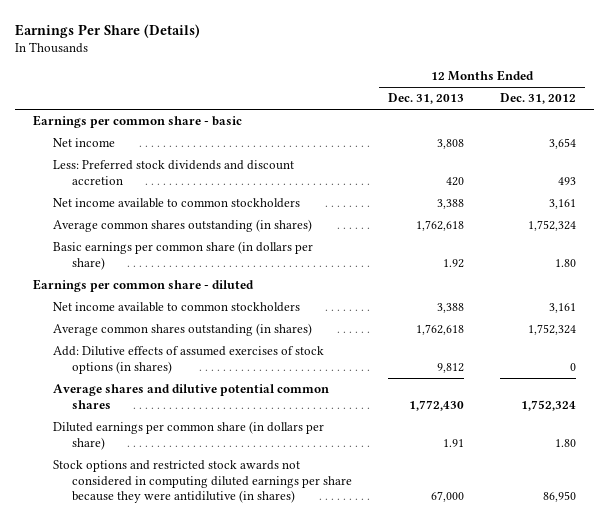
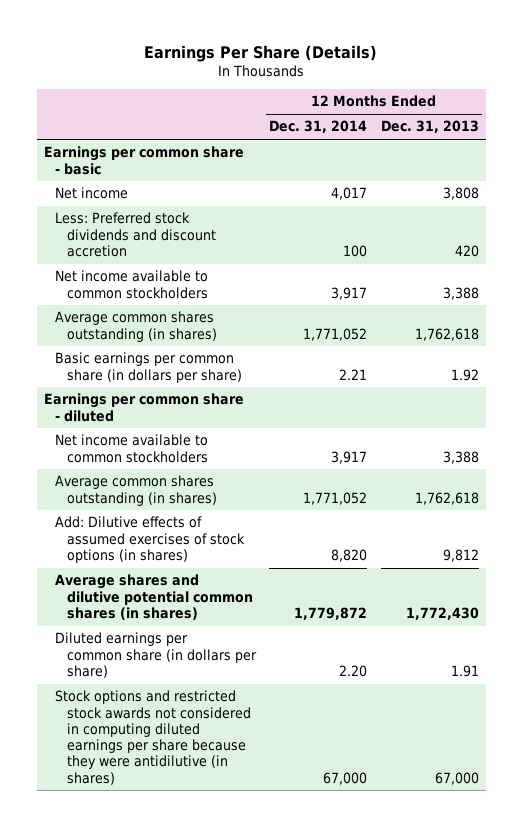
- | 12 Months Ended Dec. 31, 2013 | 12 Months Ended Dec. 31, 2012
+ | 12 Months Ended Dec. 31, 2014 | 12 Months Ended Dec. 31, 2013
- Average shares and dilutive potential common shares | 1,772,430 | 1,752,324
+ Average shares and dilutive potential common shares (in shares) | 1,779,872 | 1,772,430

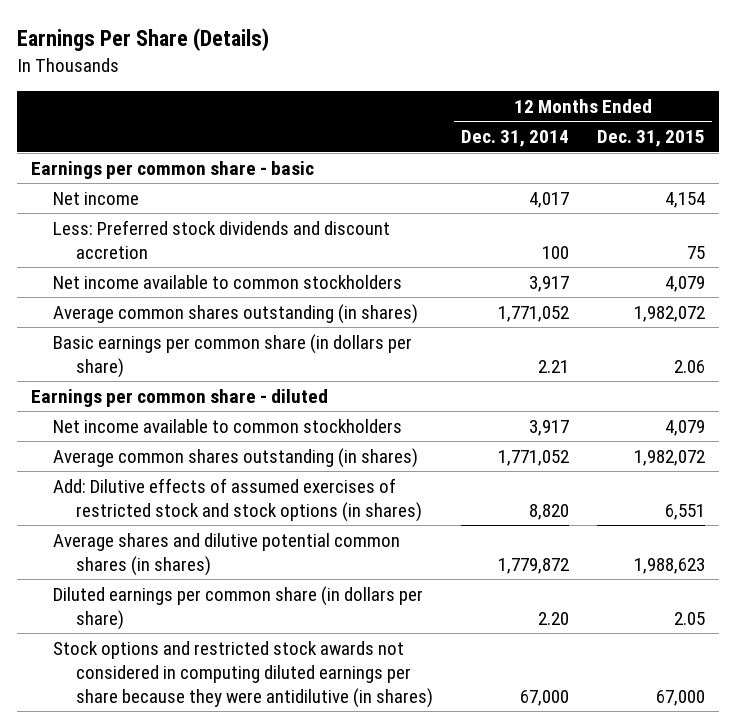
- | 12 Months Ended Dec. 31, 2014 | 12 Months Ended Dec. 31, 2013
+ | 12 Months Ended Dec. 31, 2014 | 12 Months Ended Dec. 31, 2015
- Add: Dilutive effects of assumed exercises of stock options (in shares) | 8,820 | 9,812
+ Add: Dilutive effects of assumed exercises of restricted stock and stock options (in shares) | 8,820 | 6,551

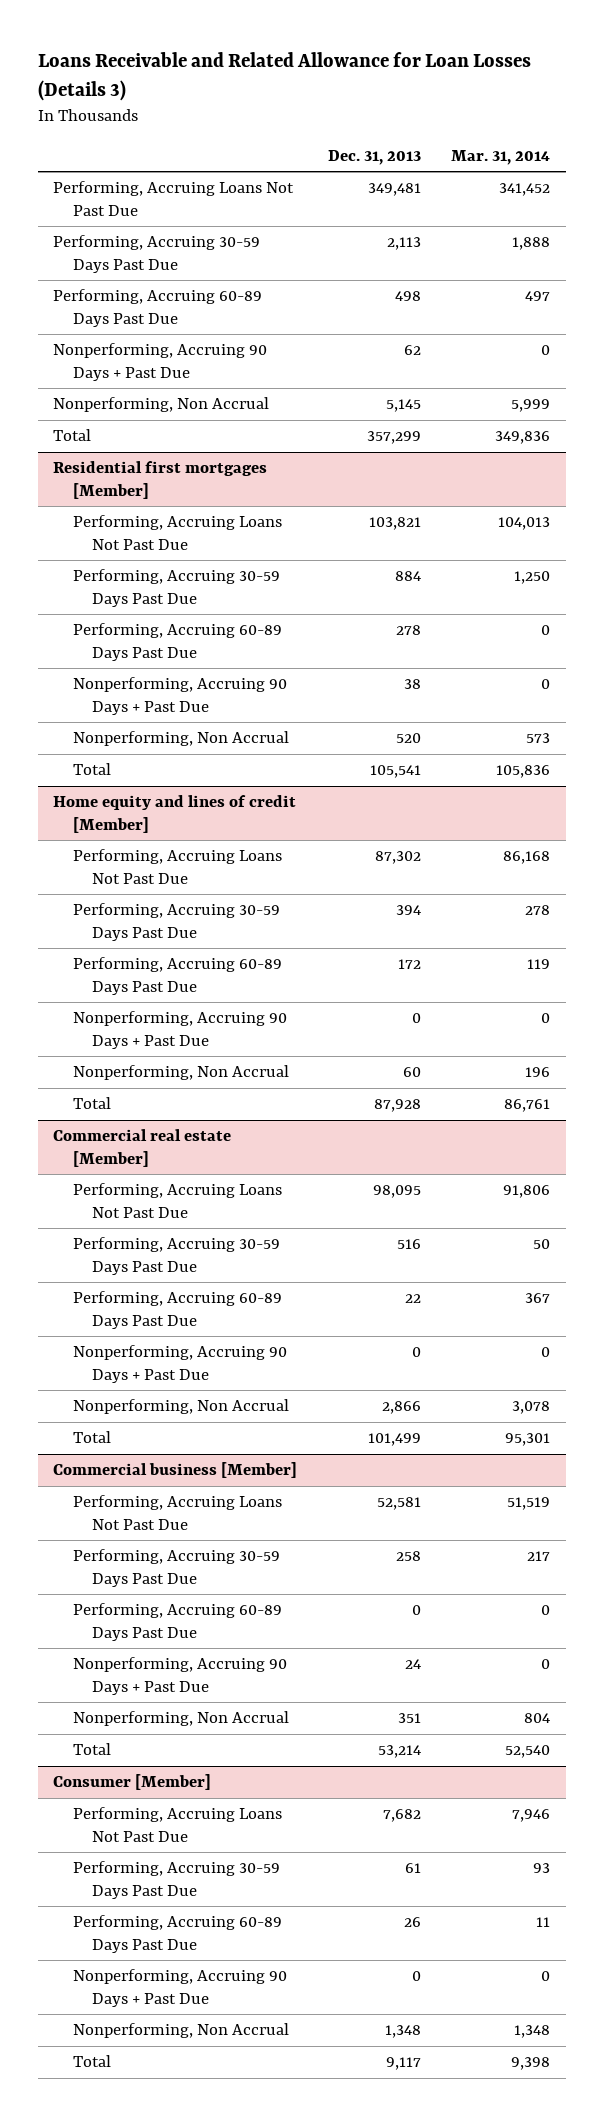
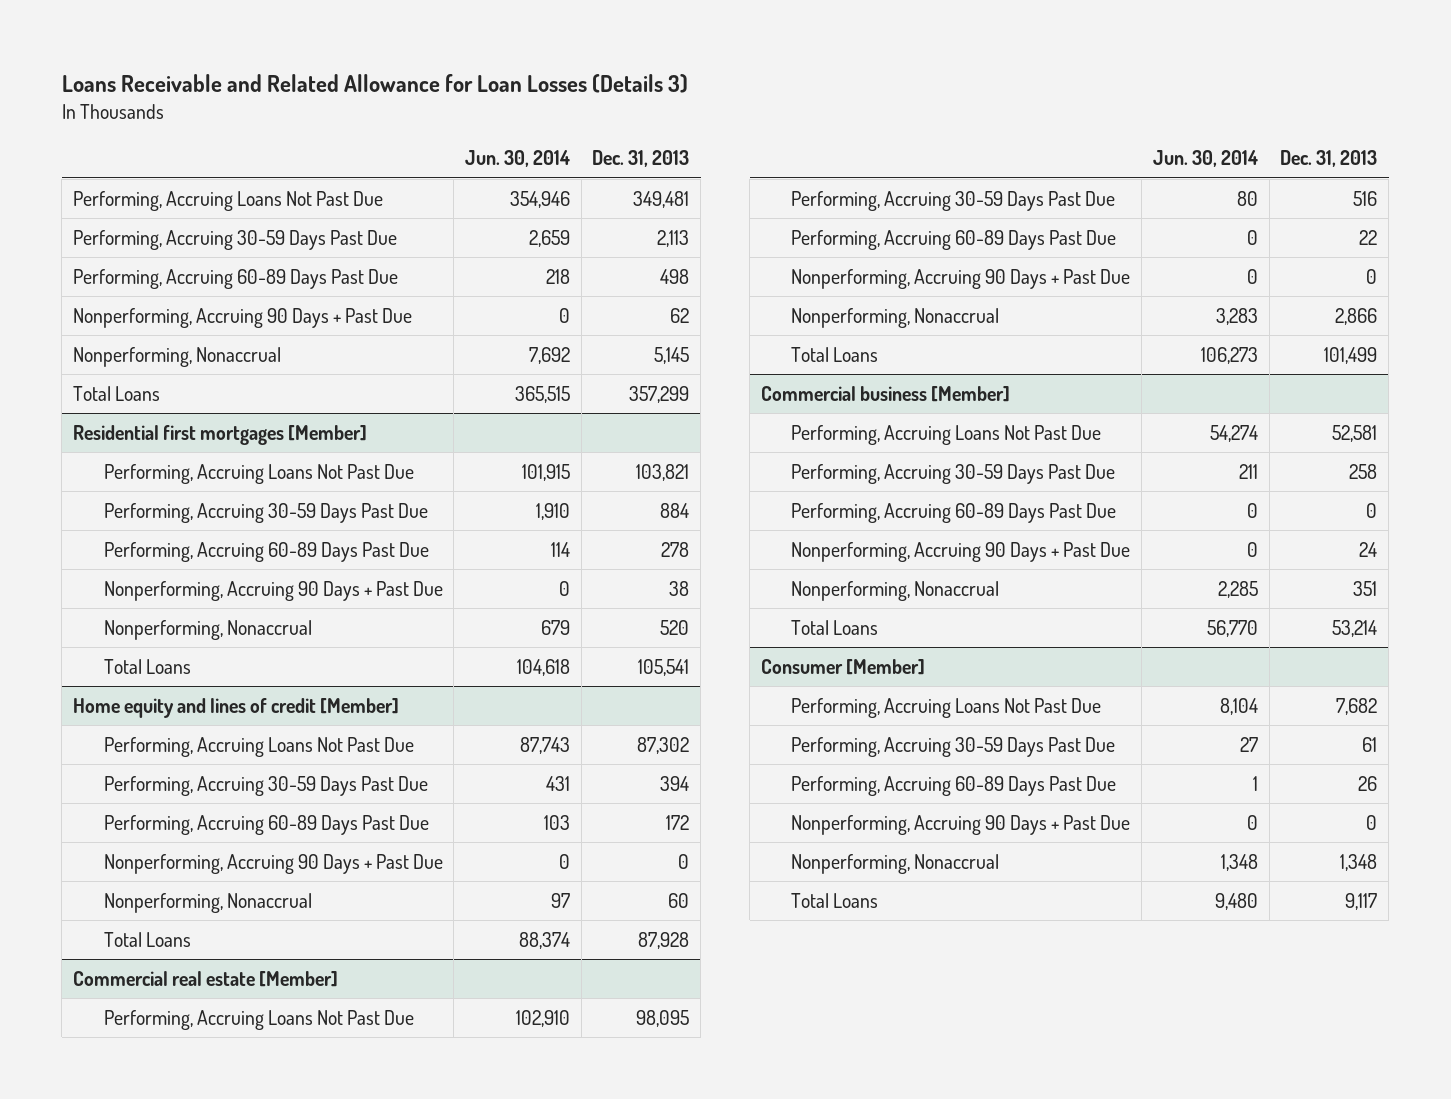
- | Dec. 31, 2013 | Mar. 31, 2014
+ | Jun. 30, 2014 | Dec. 31, 2013
- Nonperforming, Non Accrual | 5,145 | 5,999
- Total | 357,299 | 349,836
+ Nonperforming, Nonaccrual | 7,692 | 5,145
+ Total Loans | 365,515 | 357,299
@ Residential first mortgages [Member]
- Nonperforming, Non Accrual | 520 | 573
- Total | 105,541 | 105,836
+ Nonperforming, Nonaccrual | 679 | 520
+ Total Loans | 104,618 | 105,541
@ Home equity and lines of credit [Member]
- Nonperforming, Non Accrual | 60 | 196
- Total | 87,928 | 86,761
+ Nonperforming, Nonaccrual | 97 | 60
+ Total Loans | 88,374 | 87,928
@ Commercial real estate [Member]
- Nonperforming, Non Accrual | 2,866 | 3,078
- Total | 101,499 | 95,301
+ Nonperforming, Nonaccrual | 3,283 | 2,866
+ Total Loans | 106,273 | 101,499
@ Commercial business [Member]
- Nonperforming, Non Accrual | 351 | 804
- Total | 53,214 | 52,540
+ Nonperforming, Nonaccrual | 2,285 | 351
+ Total Loans | 56,770 | 53,214
@ Consumer [Member]
- Nonperforming, Non Accrual | 1,348 | 1,348
- Total | 9,117 | 9,398
+ Nonperforming, Nonaccrual | 1,348 | 1,348
+ Total Loans | 9,480 | 9,117

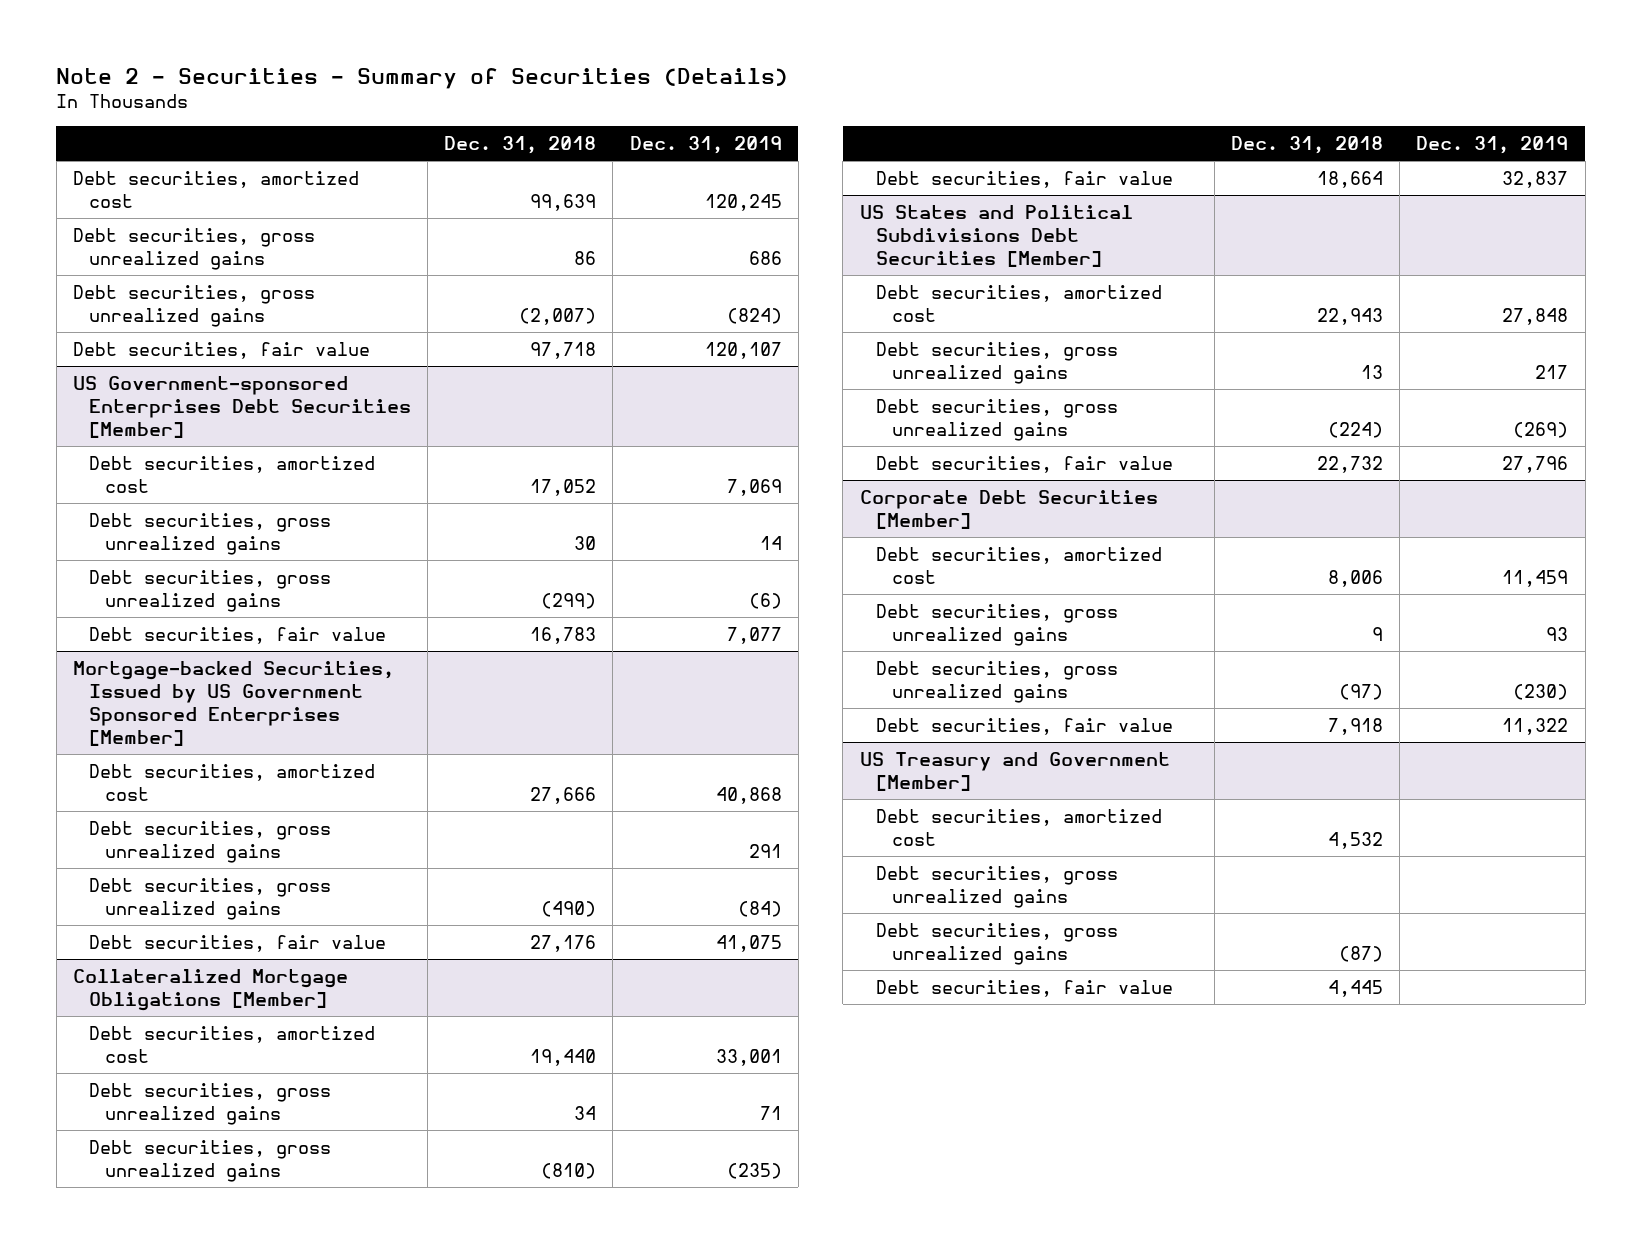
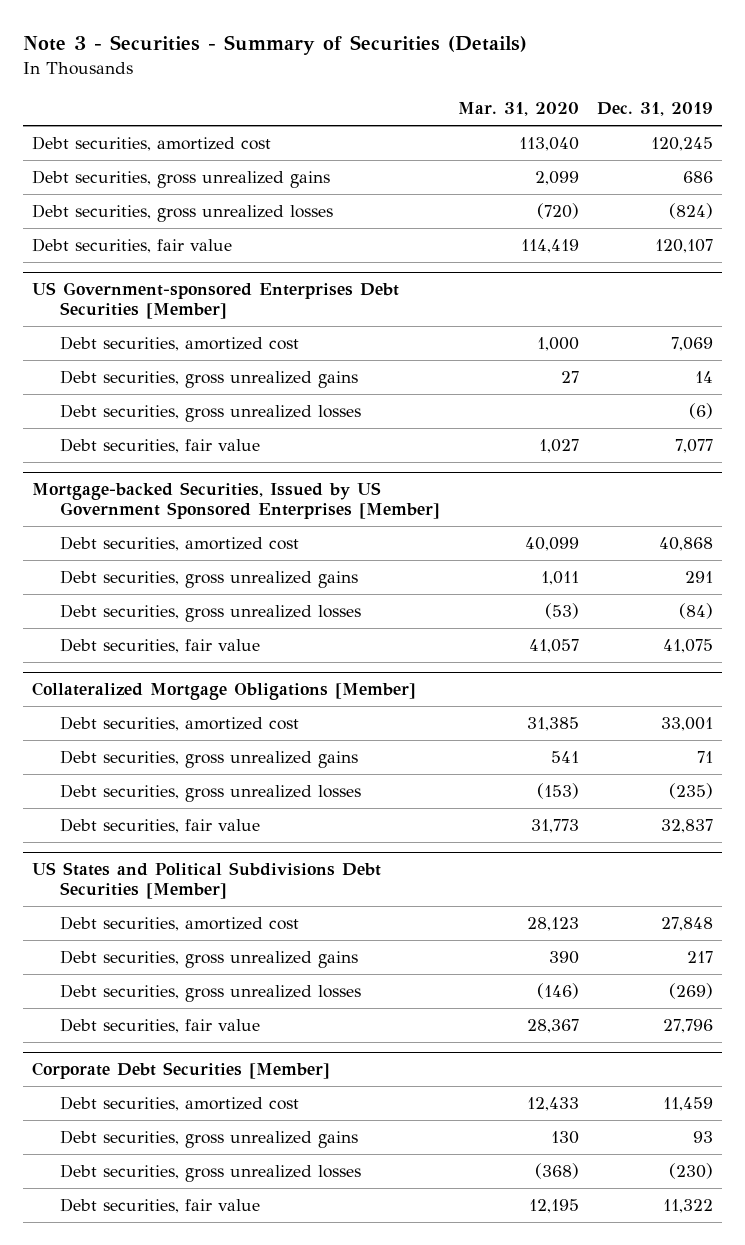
- Note 2 - Securities - Summary of Securities (Details)
+ Note 3 - Securities - Summary of Securities (Details)
- | Dec. 31, 2018 | Dec. 31, 2019
+ | Mar. 31, 2020 | Dec. 31, 2019
- Debt securities, gross unrealized gains | (2,007) | (824)
+ Debt securities, gross unrealized losses | (720) | (824)
@ US Government-sponsored Enterprises Debt Securities [Member]
- Debt securities, gross unrealized gains | (299) | (6)
+ Debt securities, gross unrealized losses | | (6)
@ Mortgage-backed Securities, Issued by US Government Sponsored Enterprises [Member]
- Debt securities, gross unrealized gains | (490) | (84)
+ Debt securities, gross unrealized losses | (53) | (84)
@ Collateralized Mortgage Obligations [Member]
- Debt securities, gross unrealized gains | (810) | (235)
+ Debt securities, gross unrealized losses | (153) | (235)
@ US States and Political Subdivisions Debt Securities [Member]
- Debt securities, gross unrealized gains | (224) | (269)
+ Debt securities, gross unrealized losses | (146) | (269)
@ Corporate Debt Securities [Member]
- Debt securities, gross unrealized gains | (97) | (230)
+ Debt securities, gross unrealized losses | (368) | (230)
- US Treasury and Government [Member]
- Debt securities, amortized cost | 4,532 |
- Debt securities, gross unrealized gains
- Debt securities, gross unrealized gains | (87) |
- Debt securities, fair value | 4,445 |

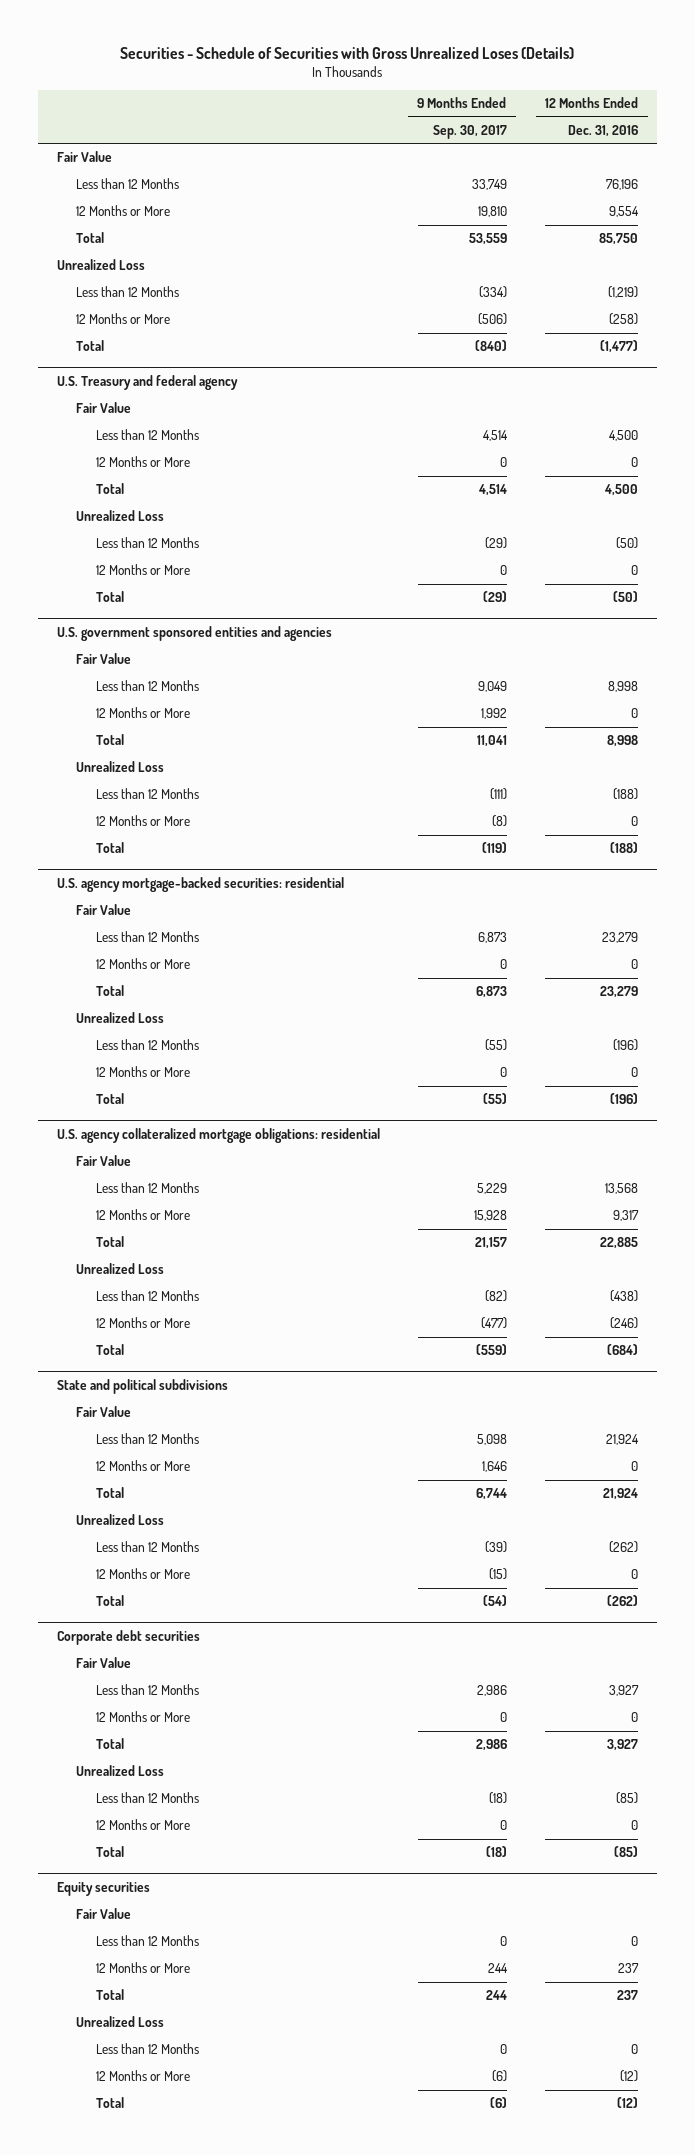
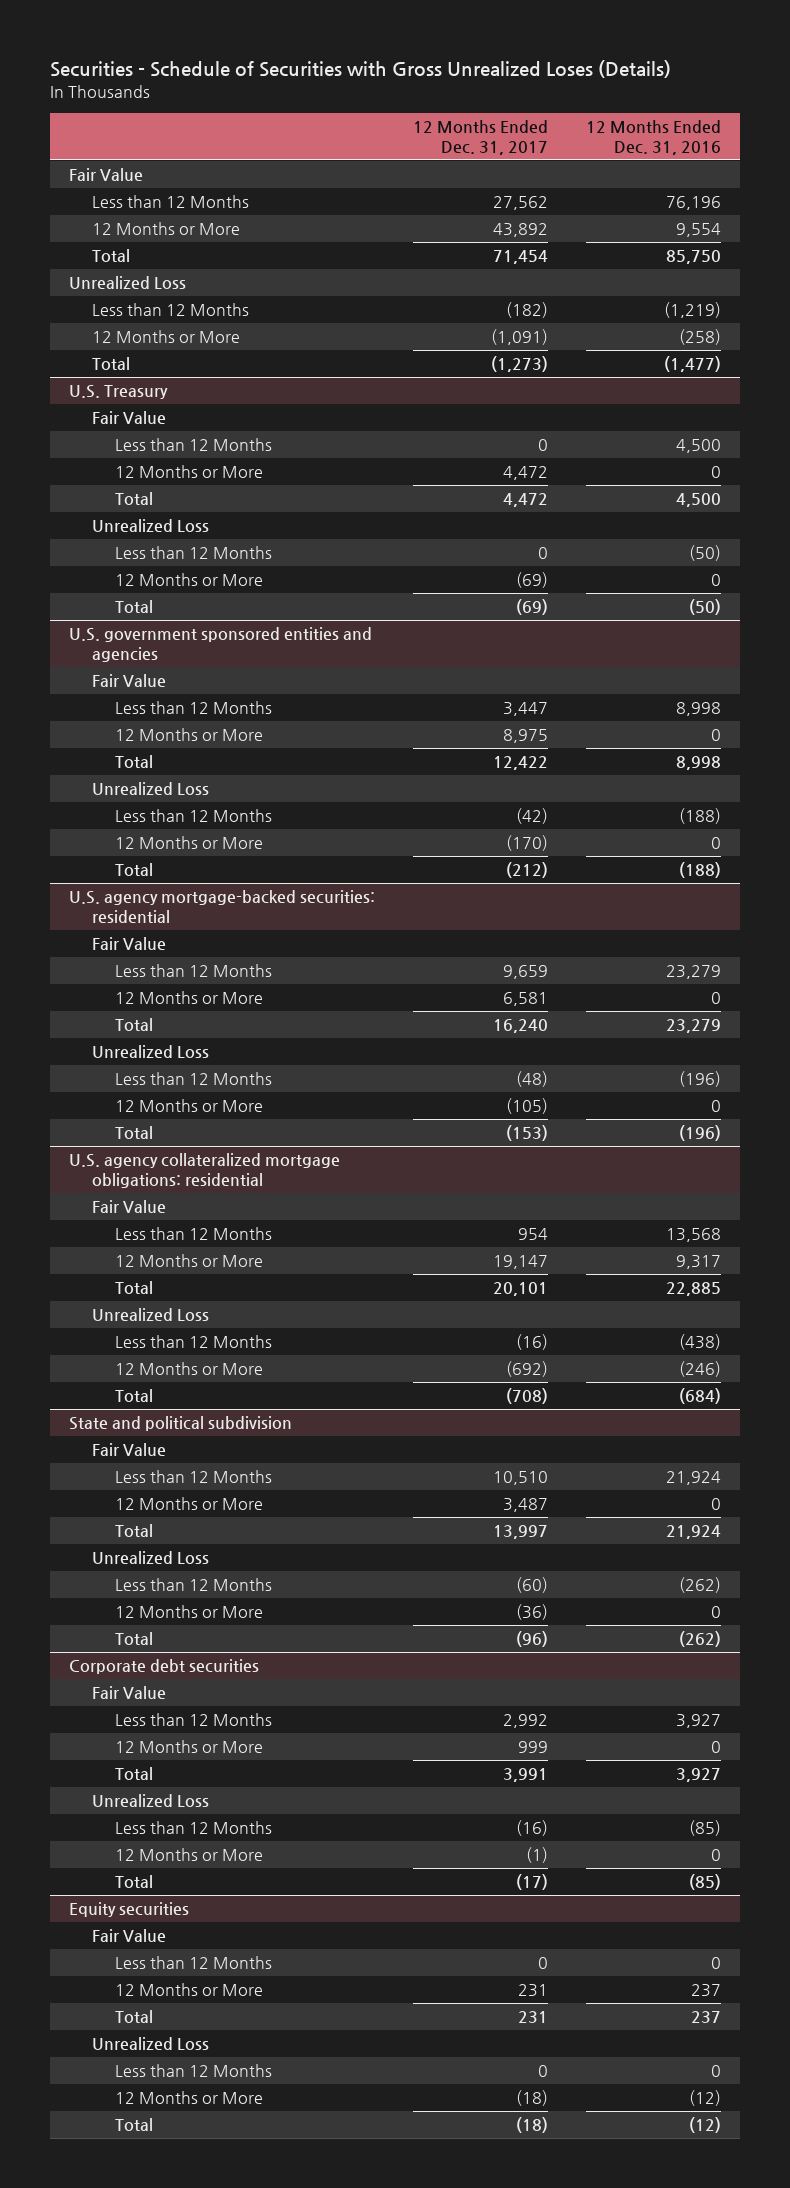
- | 9 Months Ended Sep. 30, 2017 | 12 Months Ended Dec. 31, 2016
+ | 12 Months Ended Dec. 31, 2017 | 12 Months Ended Dec. 31, 2016
- U.S. Treasury and federal agency
+ U.S. Treasury
- State and political subdivisions
+ State and political subdivision

